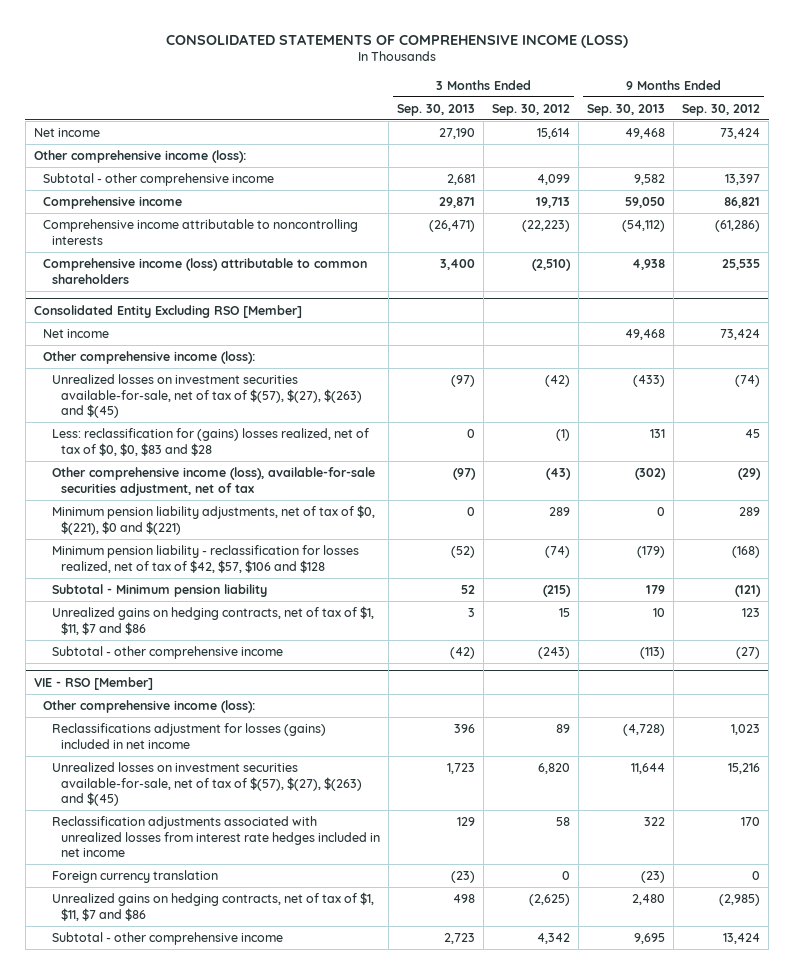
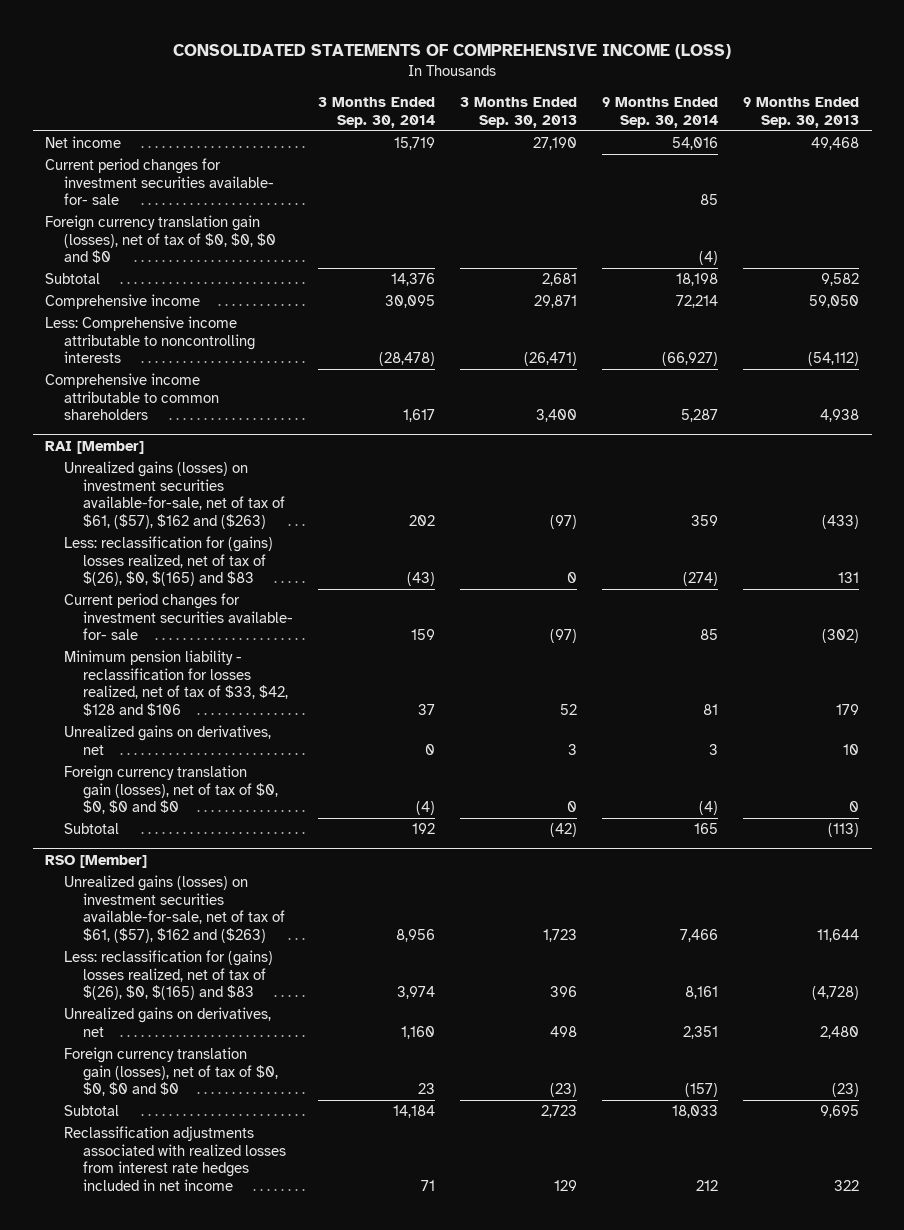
- | 3 Months Ended Sep. 30, 2013 | 3 Months Ended Sep. 30, 2012 | 9 Months Ended Sep. 30, 2013 | 9 Months Ended Sep. 30, 2012
+ | 3 Months Ended Sep. 30, 2014 | 3 Months Ended Sep. 30, 2013 | 9 Months Ended Sep. 30, 2014 | 9 Months Ended Sep. 30, 2013
- Other comprehensive income (loss):
- Subtotal - other comprehensive income | 2,681 | 4,099 | 9,582 | 13,397
+ Current period changes for investment securities available- for- sale | | | 85 |
+ Foreign currency translation gain (losses), net of tax of $0, $0, $0 and $0 | | | (4) |
+ Subtotal | 14,376 | 2,681 | 18,198 | 9,582
- Comprehensive income attributable to noncontrolling interests | (26,471) | (22,223) | (54,112) | (61,286)
- Comprehensive income (loss) attributable to common shareholders | 3,400 | (2,510) | 4,938 | 25,535
- Consolidated Entity Excluding RSO [Member]
- Net income | | | 49,468 | 73,424
- Other comprehensive income (loss):
- Unrealized losses on investment securities available-for-sale, net of tax of $(57), $(27), $(263) and $(45) | (97) | (42) | (433) | (74)
- Less: reclassification for (gains) losses realized, net of tax of $0, $0, $83 and $28 | 0 | (1) | 131 | 45
- Other comprehensive income (loss), available-for-sale securities adjustment, net of tax | (97) | (43) | (302) | (29)
- Minimum pension liability adjustments, net of tax of $0, $(221), $0 and $(221) | 0 | 289 | 0 | 289
- Minimum pension liability - reclassification for losses realized, net of tax of $42, $57, $106 and $128 | (52) | (74) | (179) | (168)
- Subtotal - Minimum pension liability | 52 | (215) | 179 | (121)
- Unrealized gains on hedging contracts, net of tax of $1, $11, $7 and $86 | 3 | 15 | 10 | 123
- Subtotal - other comprehensive income | (42) | (243) | (113) | (27)
- VIE - RSO [Member]
- Other comprehensive income (loss):
- Reclassifications adjustment for losses (gains) included in net income | 396 | 89 | (4,728) | 1,023
- Unrealized losses on investment securities available-for-sale, net of tax of $(57), $(27), $(263) and $(45) | 1,723 | 6,820 | 11,644 | 15,216
- Reclassification adjustments associated with unrealized losses from interest rate hedges included in net income | 129 | 58 | 322 | 170
- Foreign currency translation | (23) | 0 | (23) | 0
- Unrealized gains on hedging contracts, net of tax of $1, $11, $7 and $86 | 498 | (2,625) | 2,480 | (2,985)
- Subtotal - other comprehensive income | 2,723 | 4,342 | 9,695 | 13,424
+ Less: Comprehensive income attributable to noncontrolling interests | (28,478) | (26,471) | (66,927) | (54,112)
+ Comprehensive income attributable to common shareholders | 1,617 | 3,400 | 5,287 | 4,938
+ RAI [Member]
+ Unrealized gains (losses) on investment securities available-for-sale, net of tax of $61, ($57), $162 and ($263) | 202 | (97) | 359 | (433)
+ Less: reclassification for (gains) losses realized, net of tax of $(26), $0, $(165) and $83 | (43) | 0 | (274) | 131
+ Current period changes for investment securities available- for- sale | 159 | (97) | 85 | (302)
+ Minimum pension liability - reclassification for losses realized, net of tax of $33, $42, $128 and $106 | 37 | 52 | 81 | 179
+ Unrealized gains on derivatives, net | 0 | 3 | 3 | 10
+ Foreign currency translation gain (losses), net of tax of $0, $0, $0 and $0 | (4) | 0 | (4) | 0
+ Subtotal | 192 | (42) | 165 | (113)
+ RSO [Member]
+ Unrealized gains (losses) on investment securities available-for-sale, net of tax of $61, ($57), $162 and ($263) | 8,956 | 1,723 | 7,466 | 11,644
+ Less: reclassification for (gains) losses realized, net of tax of $(26), $0, $(165) and $83 | 3,974 | 396 | 8,161 | (4,728)
+ Unrealized gains on derivatives, net | 1,160 | 498 | 2,351 | 2,480
+ Foreign currency translation gain (losses), net of tax of $0, $0, $0 and $0 | 23 | (23) | (157) | (23)
+ Subtotal | 14,184 | 2,723 | 18,033 | 9,695
+ Reclassification adjustments associated with realized losses from interest rate hedges included in net income | 71 | 129 | 212 | 322

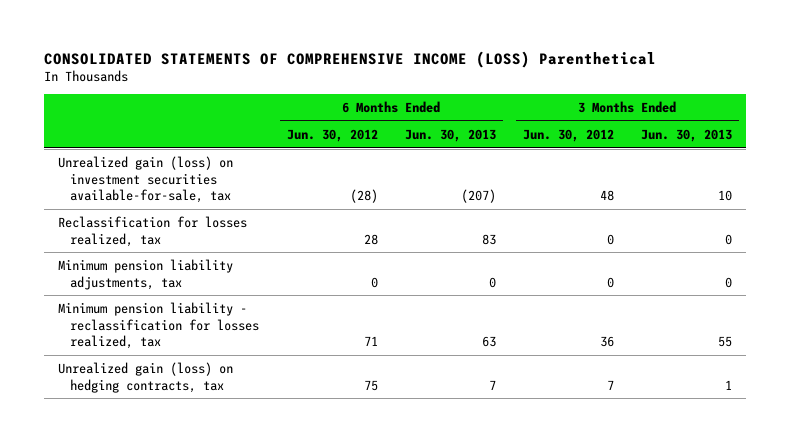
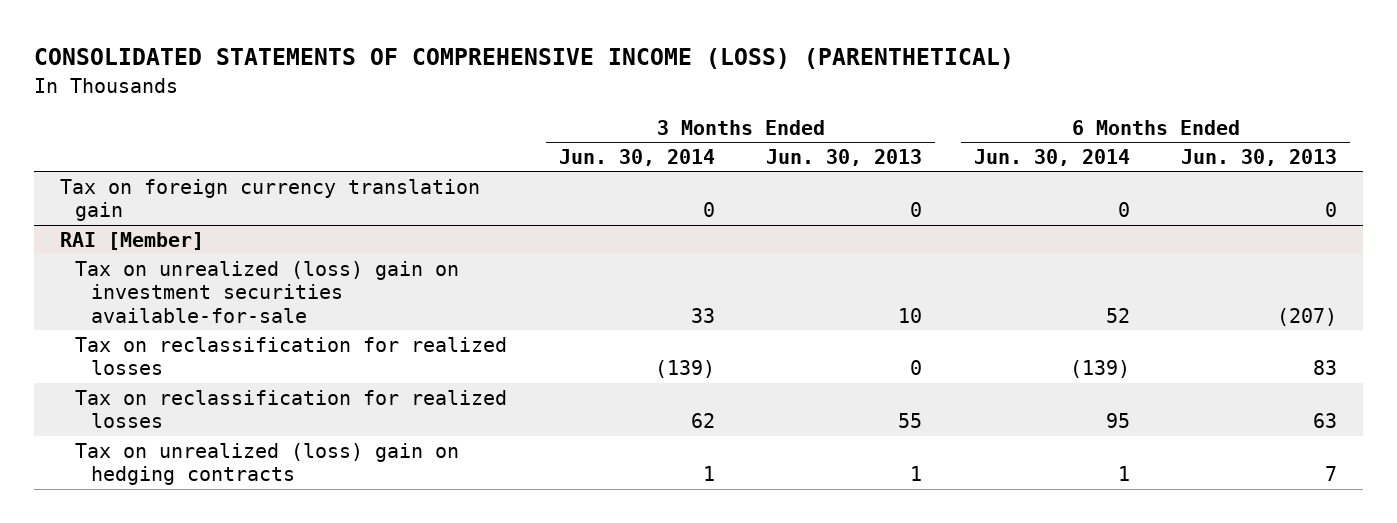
- CONSOLIDATED STATEMENTS OF COMPREHENSIVE INCOME (LOSS) Parenthetical
+ CONSOLIDATED STATEMENTS OF COMPREHENSIVE INCOME (LOSS) (PARENTHETICAL)
- | 6 Months Ended Jun. 30, 2012 | 6 Months Ended Jun. 30, 2013 | 3 Months Ended Jun. 30, 2012 | 3 Months Ended Jun. 30, 2013
+ | 3 Months Ended Jun. 30, 2014 | 3 Months Ended Jun. 30, 2013 | 6 Months Ended Jun. 30, 2014 | 6 Months Ended Jun. 30, 2013
- Unrealized gain (loss) on investment securities available-for-sale, tax | (28) | (207) | 48 | 10
- Reclassification for losses realized, tax | 28 | 83 | 0 | 0
- Minimum pension liability adjustments, tax | 0 | 0 | 0 | 0
- Minimum pension liability - reclassification for losses realized, tax | 71 | 63 | 36 | 55
- Unrealized gain (loss) on hedging contracts, tax | 75 | 7 | 7 | 1
+ Tax on foreign currency translation gain | 0 | 0 | 0 | 0
+ RAI [Member]
+ Tax on unrealized (loss) gain on investment securities available-for-sale | 33 | 10 | 52 | (207)
+ Tax on reclassification for realized losses | (139) | 0 | (139) | 83
+ Tax on reclassification for realized losses | 62 | 55 | 95 | 63
+ Tax on unrealized (loss) gain on hedging contracts | 1 | 1 | 1 | 7

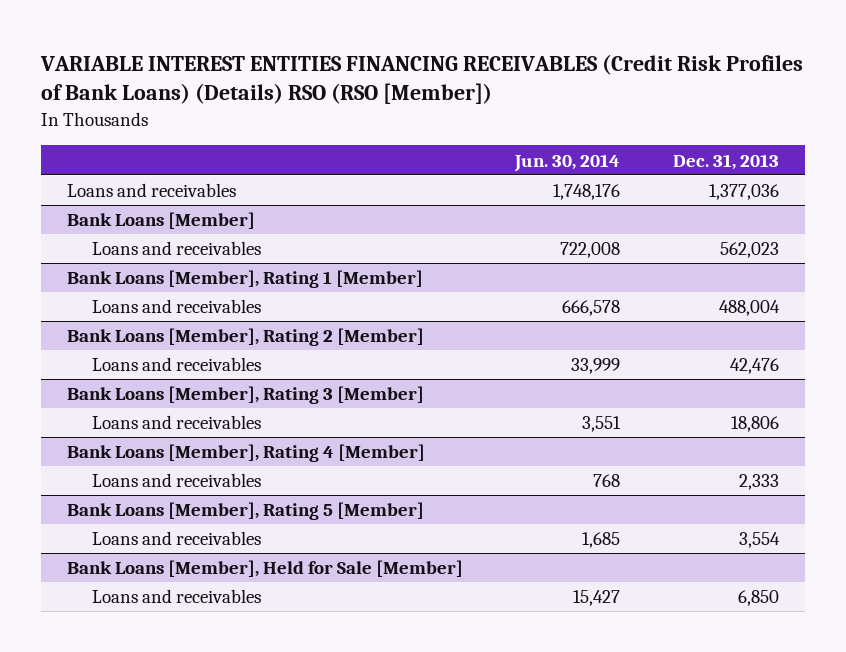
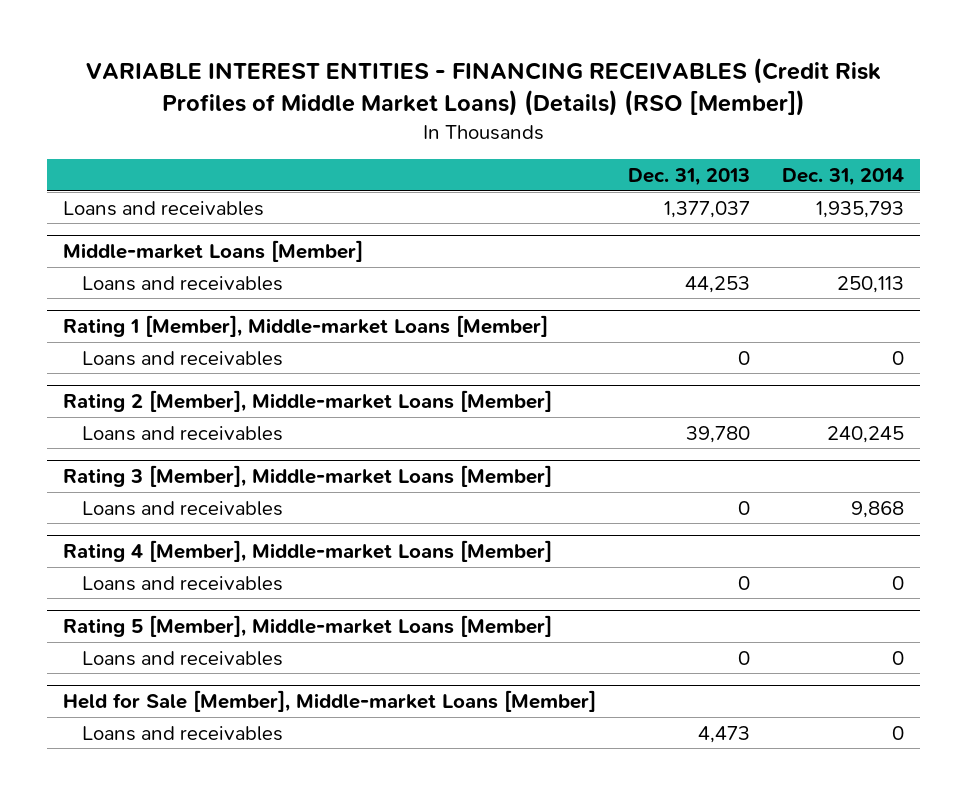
- VARIABLE INTEREST ENTITIES FINANCING RECEIVABLES (Credit Risk Profiles of Bank Loans) (Details) RSO (RSO [Member])
+ VARIABLE INTEREST ENTITIES - FINANCING RECEIVABLES (Credit Risk Profiles of Middle Market Loans) (Details) (RSO [Member])
- | Jun. 30, 2014 | Dec. 31, 2013
+ | Dec. 31, 2013 | Dec. 31, 2014
- Loans and receivables | 1,748,176 | 1,377,036
- Bank Loans [Member]
- Loans and receivables | 722,008 | 562,023
- Bank Loans [Member], Rating 1 [Member]
- Loans and receivables | 666,578 | 488,004
- Bank Loans [Member], Rating 2 [Member]
- Loans and receivables | 33,999 | 42,476
- Bank Loans [Member], Rating 3 [Member]
- Loans and receivables | 3,551 | 18,806
- Bank Loans [Member], Rating 4 [Member]
- Loans and receivables | 768 | 2,333
- Bank Loans [Member], Rating 5 [Member]
- Loans and receivables | 1,685 | 3,554
- Bank Loans [Member], Held for Sale [Member]
- Loans and receivables | 15,427 | 6,850
+ Loans and receivables | 1,377,037 | 1,935,793
+ Middle-market Loans [Member]
+ Loans and receivables | 44,253 | 250,113
+ Rating 1 [Member], Middle-market Loans [Member]
+ Loans and receivables | 0 | 0
+ Rating 2 [Member], Middle-market Loans [Member]
+ Loans and receivables | 39,780 | 240,245
+ Rating 3 [Member], Middle-market Loans [Member]
+ Loans and receivables | 0 | 9,868
+ Rating 4 [Member], Middle-market Loans [Member]
+ Loans and receivables | 0 | 0
+ Rating 5 [Member], Middle-market Loans [Member]
+ Loans and receivables | 0 | 0
+ Held for Sale [Member], Middle-market Loans [Member]
+ Loans and receivables | 4,473 | 0

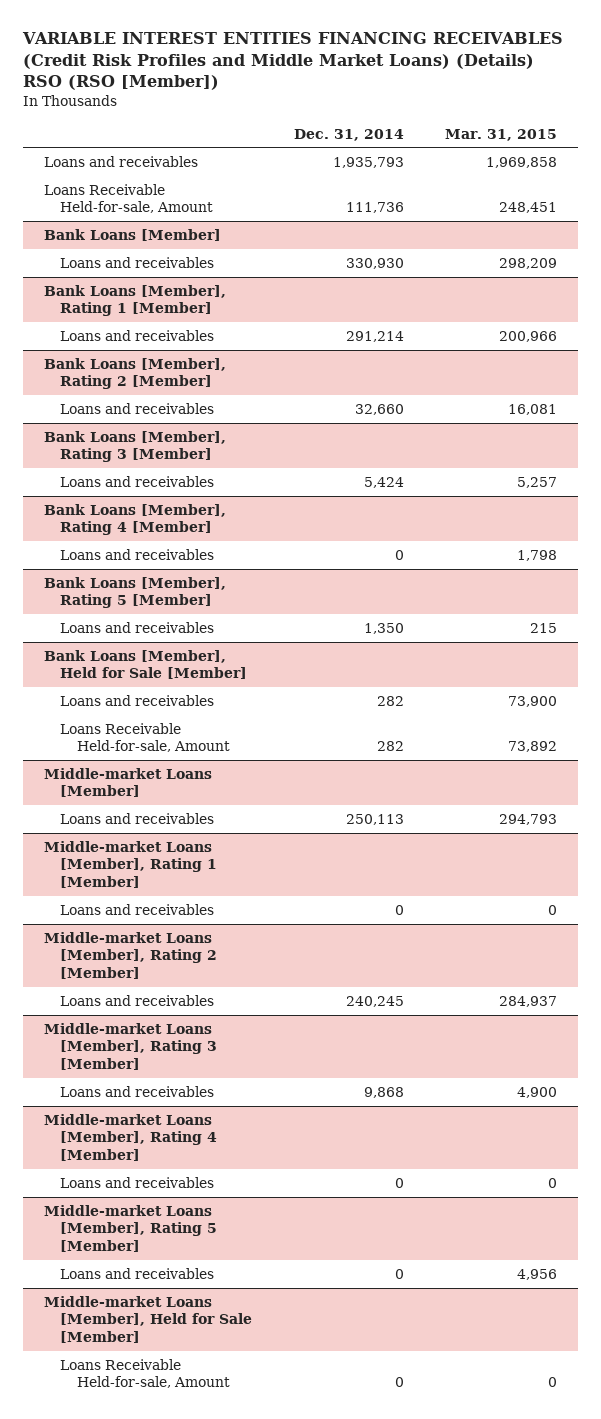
- VARIABLE INTEREST ENTITIES - FINANCING RECEIVABLES (Credit Risk Profiles of Middle Market Loans) (Details) (RSO [Member])
+ VARIABLE INTEREST ENTITIES FINANCING RECEIVABLES (Credit Risk Profiles and Middle Market Loans) (Details) RSO (RSO [Member])
- | Dec. 31, 2013 | Dec. 31, 2014
+ | Dec. 31, 2014 | Mar. 31, 2015
+ Loans Receivable Held-for-sale, Amount | 111,736 | 248,451
+ Bank Loans [Member]
+ Loans and receivables | 330,930 | 298,209
+ Bank Loans [Member], Rating 1 [Member]
+ Loans and receivables | 291,214 | 200,966
+ Bank Loans [Member], Rating 2 [Member]
+ Loans and receivables | 32,660 | 16,081
+ Bank Loans [Member], Rating 3 [Member]
+ Loans and receivables | 5,424 | 5,257
+ Bank Loans [Member], Rating 4 [Member]
+ Loans and receivables | 0 | 1,798
+ Bank Loans [Member], Rating 5 [Member]
+ Loans and receivables | 1,350 | 215
+ Bank Loans [Member], Held for Sale [Member]
+ Loans and receivables | 282 | 73,900
+ Loans Receivable Held-for-sale, Amount | 282 | 73,892
- Rating 1 [Member], Middle-market Loans [Member]
+ Middle-market Loans [Member], Rating 1 [Member]
- Rating 2 [Member], Middle-market Loans [Member]
+ Middle-market Loans [Member], Rating 2 [Member]
- Rating 3 [Member], Middle-market Loans [Member]
+ Middle-market Loans [Member], Rating 3 [Member]
- Rating 4 [Member], Middle-market Loans [Member]
- Loans and receivables | 0 | 0
- Rating 5 [Member], Middle-market Loans [Member]
+ Middle-market Loans [Member], Rating 4 [Member]
- Held for Sale [Member], Middle-market Loans [Member]
+ Middle-market Loans [Member], Rating 5 [Member]
+ Middle-market Loans [Member], Held for Sale [Member]
+ Loans Receivable Held-for-sale, Amount | 0 | 0

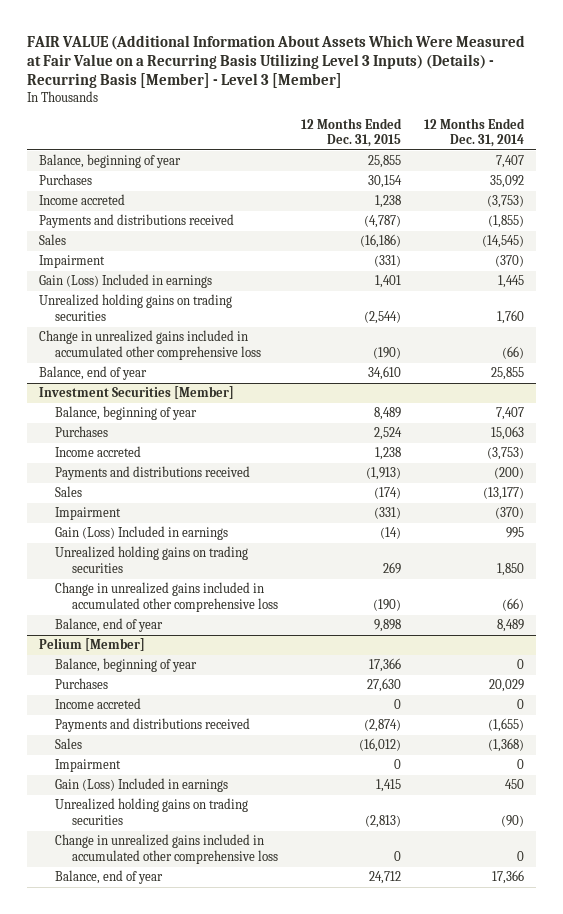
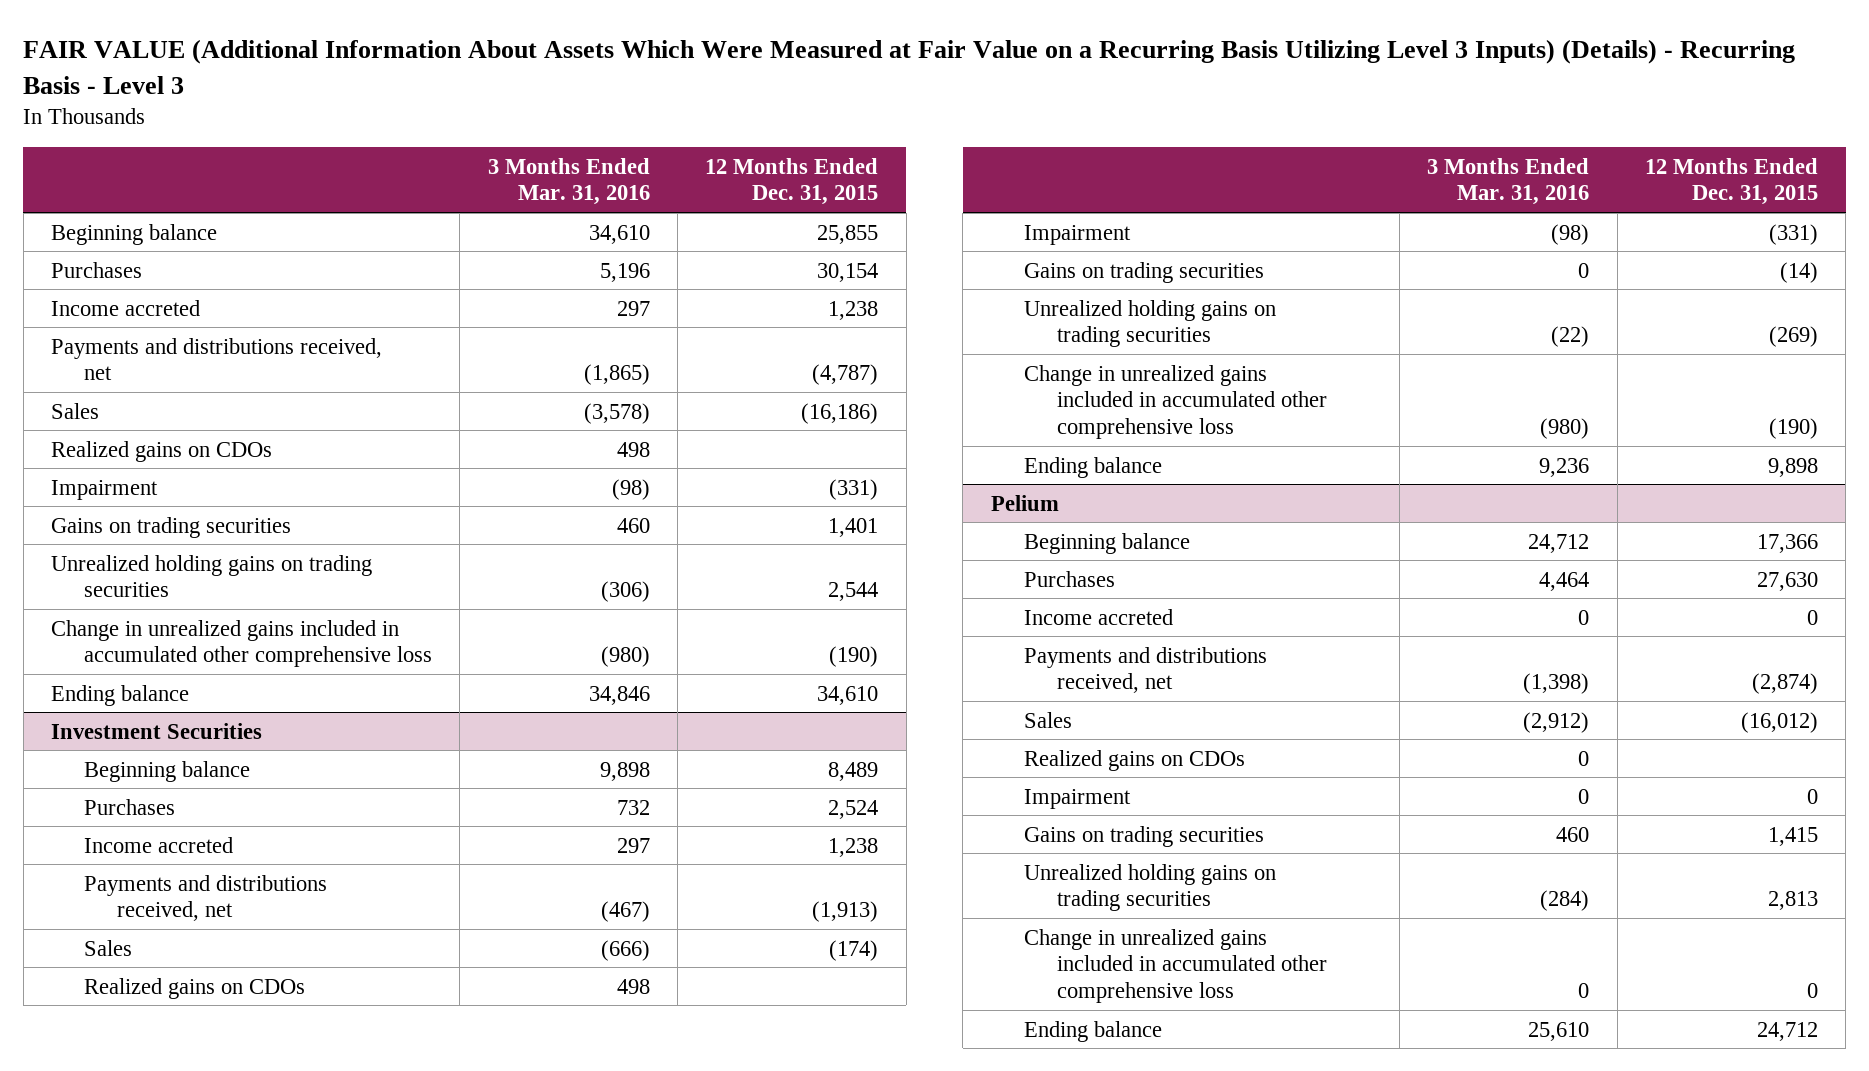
- FAIR VALUE (Additional Information About Assets Which Were Measured at Fair Value on a Recurring Basis Utilizing Level 3 Inputs) (Details) - Recurring Basis [Member] - Level 3 [Member]
+ FAIR VALUE (Additional Information About Assets Which Were Measured at Fair Value on a Recurring Basis Utilizing Level 3 Inputs) (Details) - Recurring Basis - Level 3
- | 12 Months Ended Dec. 31, 2015 | 12 Months Ended Dec. 31, 2014
+ | 3 Months Ended Mar. 31, 2016 | 12 Months Ended Dec. 31, 2015
- Balance, beginning of year | 25,855 | 7,407
+ Beginning balance | 34,610 | 25,855
- Payments and distributions received | (4,787) | (1,855)
+ Payments and distributions received, net | (1,865) | (4,787)
+ Realized gains on CDOs | 498 |
- Gain (Loss) Included in earnings | 1,401 | 1,445
- Unrealized holding gains on trading securities | (2,544) | 1,760
+ Gains on trading securities | 460 | 1,401
+ Unrealized holding gains on trading securities | (306) | 2,544
- Balance, end of year | 34,610 | 25,855
- Investment Securities [Member]
- Balance, beginning of year | 8,489 | 7,407
+ Ending balance | 34,846 | 34,610
+ Investment Securities
+ Beginning balance | 9,898 | 8,489
- Payments and distributions received | (1,913) | (200)
+ Payments and distributions received, net | (467) | (1,913)
+ Realized gains on CDOs | 498 |
- Gain (Loss) Included in earnings | (14) | 995
- Unrealized holding gains on trading securities | 269 | 1,850
+ Gains on trading securities | 0 | (14)
+ Unrealized holding gains on trading securities | (22) | (269)
- Balance, end of year | 9,898 | 8,489
- Pelium [Member]
- Balance, beginning of year | 17,366 | 0
+ Ending balance | 9,236 | 9,898
+ Pelium
+ Beginning balance | 24,712 | 17,366
- Payments and distributions received | (2,874) | (1,655)
+ Payments and distributions received, net | (1,398) | (2,874)
+ Realized gains on CDOs | 0 |
- Gain (Loss) Included in earnings | 1,415 | 450
- Unrealized holding gains on trading securities | (2,813) | (90)
+ Gains on trading securities | 460 | 1,415
+ Unrealized holding gains on trading securities | (284) | 2,813
- Balance, end of year | 24,712 | 17,366
+ Ending balance | 25,610 | 24,712

